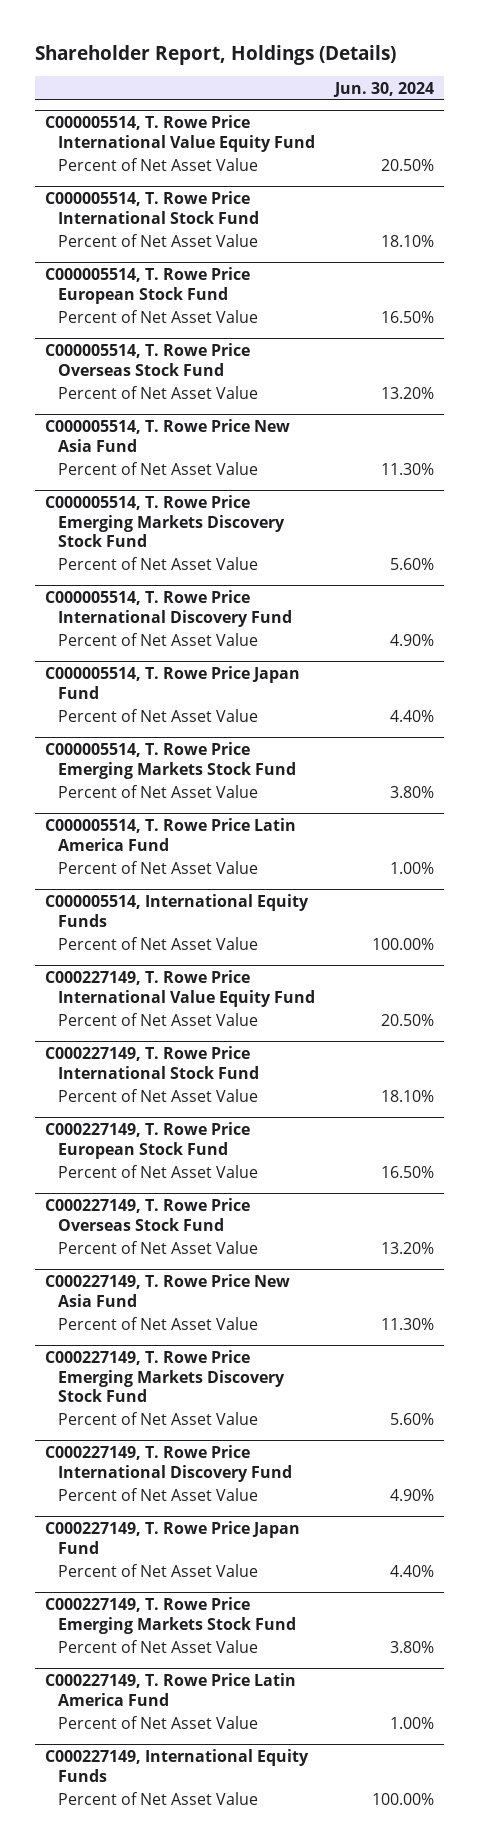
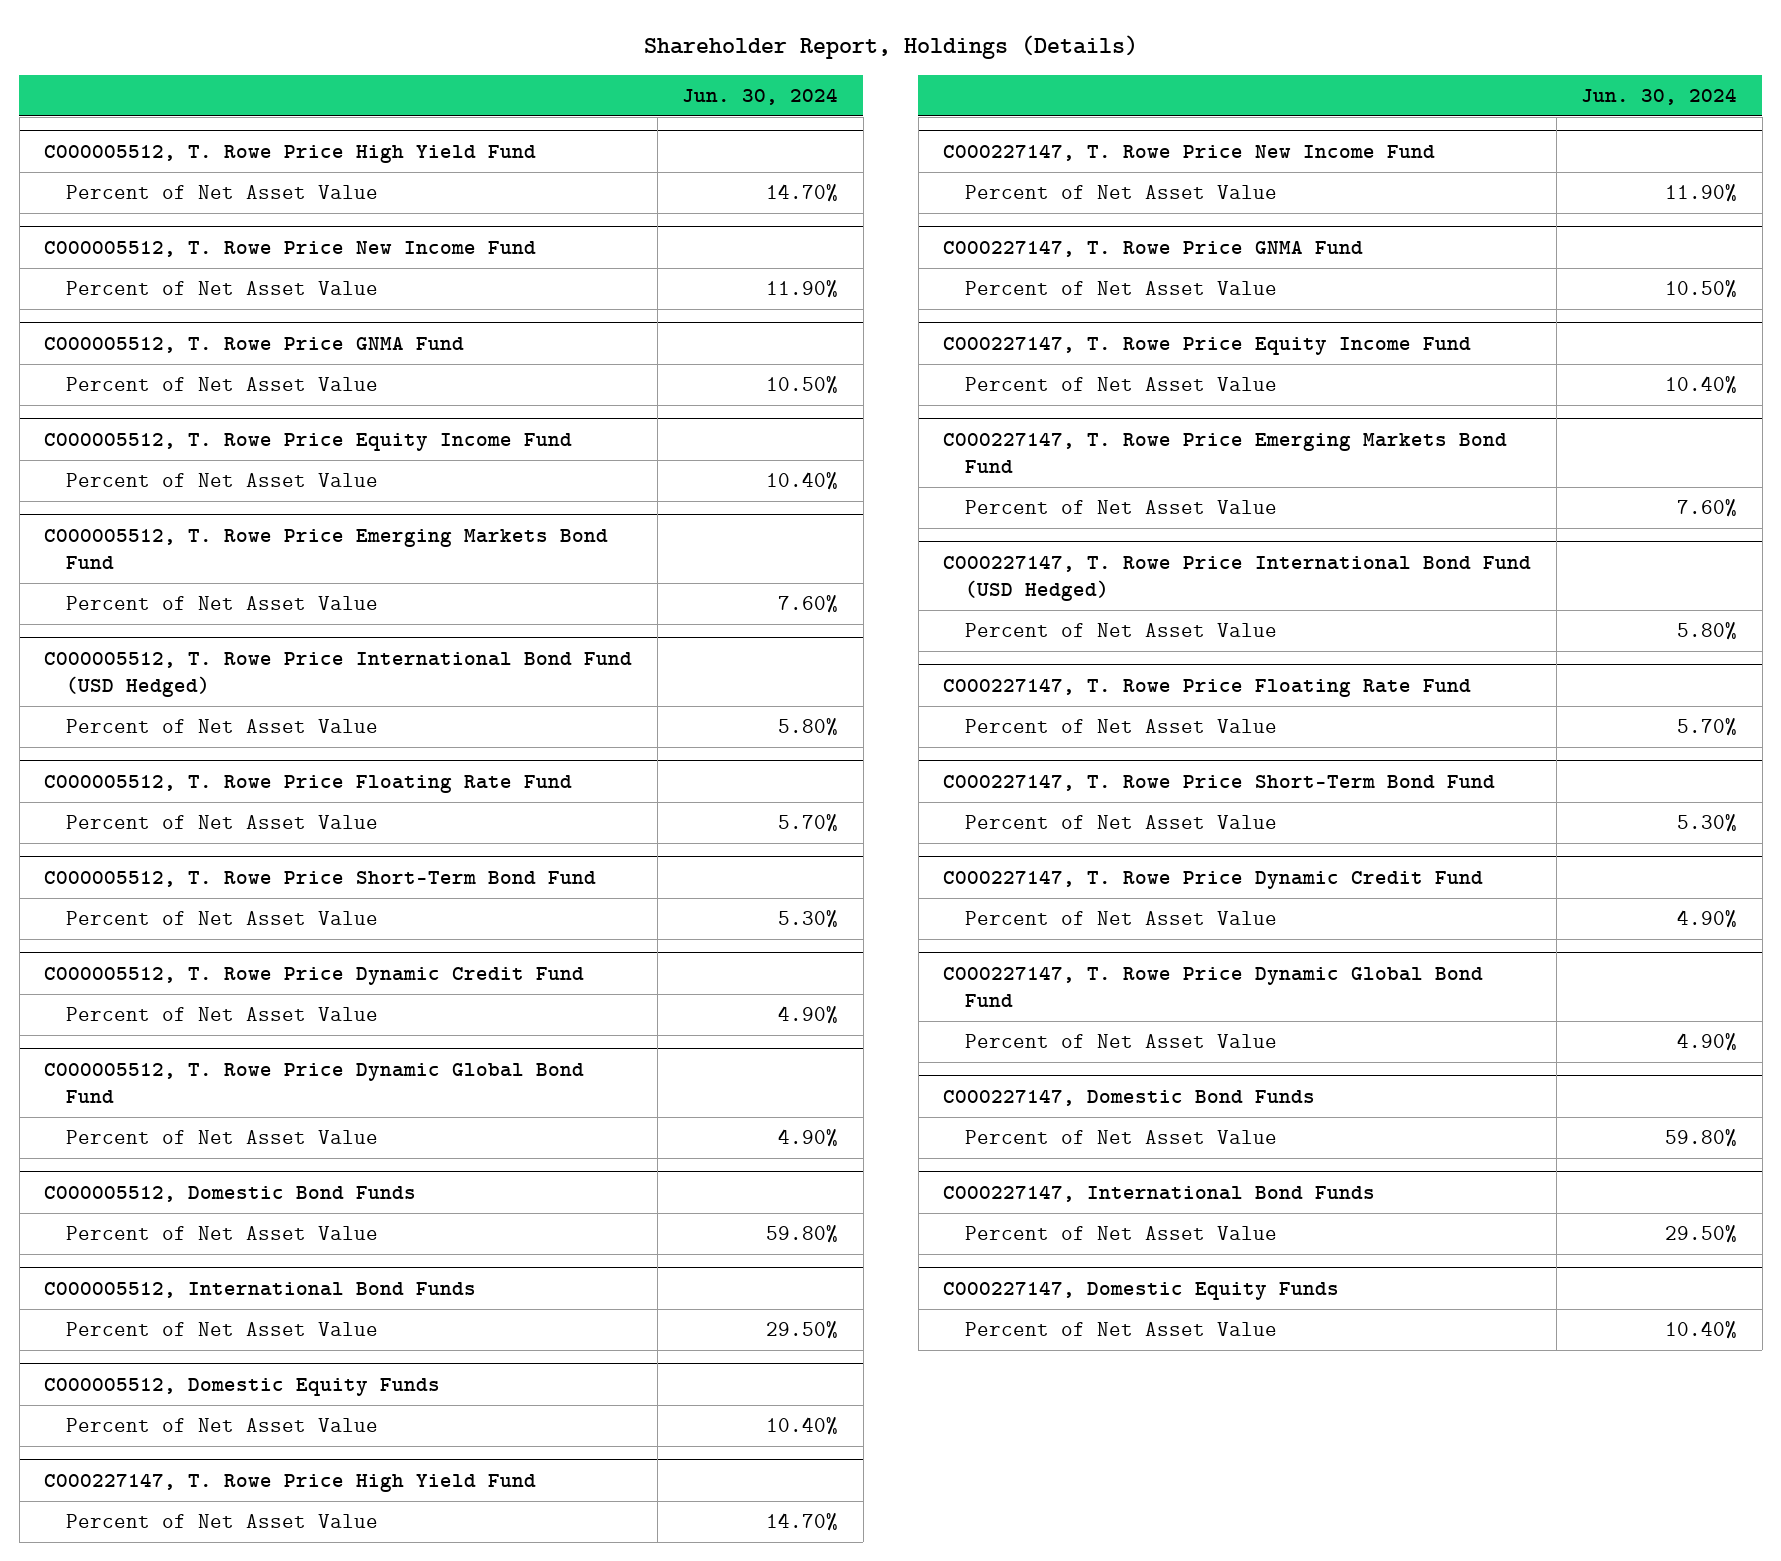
- C000005514, T. Rowe Price International Value Equity Fund
- Percent of Net Asset Value | 20.50%
- C000005514, T. Rowe Price International Stock Fund
- Percent of Net Asset Value | 18.10%
- C000005514, T. Rowe Price European Stock Fund
- Percent of Net Asset Value | 16.50%
- C000005514, T. Rowe Price Overseas Stock Fund
- Percent of Net Asset Value | 13.20%
- C000005514, T. Rowe Price New Asia Fund
- Percent of Net Asset Value | 11.30%
- C000005514, T. Rowe Price Emerging Markets Discovery Stock Fund
- Percent of Net Asset Value | 5.60%
- C000005514, T. Rowe Price International Discovery Fund
+ C000005512, T. Rowe Price High Yield Fund
+ Percent of Net Asset Value | 14.70%
+ C000005512, T. Rowe Price New Income Fund
+ Percent of Net Asset Value | 11.90%
+ C000005512, T. Rowe Price GNMA Fund
+ Percent of Net Asset Value | 10.50%
+ C000005512, T. Rowe Price Equity Income Fund
+ Percent of Net Asset Value | 10.40%
+ C000005512, T. Rowe Price Emerging Markets Bond Fund
+ Percent of Net Asset Value | 7.60%
+ C000005512, T. Rowe Price International Bond Fund (USD Hedged)
+ Percent of Net Asset Value | 5.80%
+ C000005512, T. Rowe Price Floating Rate Fund
+ Percent of Net Asset Value | 5.70%
+ C000005512, T. Rowe Price Short-Term Bond Fund
+ Percent of Net Asset Value | 5.30%
+ C000005512, T. Rowe Price Dynamic Credit Fund
- C000005514, T. Rowe Price Japan Fund
- Percent of Net Asset Value | 4.40%
- C000005514, T. Rowe Price Emerging Markets Stock Fund
- Percent of Net Asset Value | 3.80%
- C000005514, T. Rowe Price Latin America Fund
- Percent of Net Asset Value | 1.00%
- C000005514, International Equity Funds
- Percent of Net Asset Value | 100.00%
- C000227149, T. Rowe Price International Value Equity Fund
- Percent of Net Asset Value | 20.50%
- C000227149, T. Rowe Price International Stock Fund
- Percent of Net Asset Value | 18.10%
- C000227149, T. Rowe Price European Stock Fund
- Percent of Net Asset Value | 16.50%
- C000227149, T. Rowe Price Overseas Stock Fund
- Percent of Net Asset Value | 13.20%
- C000227149, T. Rowe Price New Asia Fund
- Percent of Net Asset Value | 11.30%
- C000227149, T. Rowe Price Emerging Markets Discovery Stock Fund
- Percent of Net Asset Value | 5.60%
- C000227149, T. Rowe Price International Discovery Fund
+ C000005512, T. Rowe Price Dynamic Global Bond Fund
- C000227149, T. Rowe Price Japan Fund
- Percent of Net Asset Value | 4.40%
- C000227149, T. Rowe Price Emerging Markets Stock Fund
- Percent of Net Asset Value | 3.80%
- C000227149, T. Rowe Price Latin America Fund
- Percent of Net Asset Value | 1.00%
- C000227149, International Equity Funds
- Percent of Net Asset Value | 100.00%
+ C000005512, Domestic Bond Funds
+ Percent of Net Asset Value | 59.80%
+ C000005512, International Bond Funds
+ Percent of Net Asset Value | 29.50%
+ C000005512, Domestic Equity Funds
+ Percent of Net Asset Value | 10.40%
+ C000227147, T. Rowe Price High Yield Fund
+ Percent of Net Asset Value | 14.70%
+ C000227147, T. Rowe Price New Income Fund
+ Percent of Net Asset Value | 11.90%
+ C000227147, T. Rowe Price GNMA Fund
+ Percent of Net Asset Value | 10.50%
+ C000227147, T. Rowe Price Equity Income Fund
+ Percent of Net Asset Value | 10.40%
+ C000227147, T. Rowe Price Emerging Markets Bond Fund
+ Percent of Net Asset Value | 7.60%
+ C000227147, T. Rowe Price International Bond Fund (USD Hedged)
+ Percent of Net Asset Value | 5.80%
+ C000227147, T. Rowe Price Floating Rate Fund
+ Percent of Net Asset Value | 5.70%
+ C000227147, T. Rowe Price Short-Term Bond Fund
+ Percent of Net Asset Value | 5.30%
+ C000227147, T. Rowe Price Dynamic Credit Fund
+ Percent of Net Asset Value | 4.90%
+ C000227147, T. Rowe Price Dynamic Global Bond Fund
+ Percent of Net Asset Value | 4.90%
+ C000227147, Domestic Bond Funds
+ Percent of Net Asset Value | 59.80%
+ C000227147, International Bond Funds
+ Percent of Net Asset Value | 29.50%
+ C000227147, Domestic Equity Funds
+ Percent of Net Asset Value | 10.40%

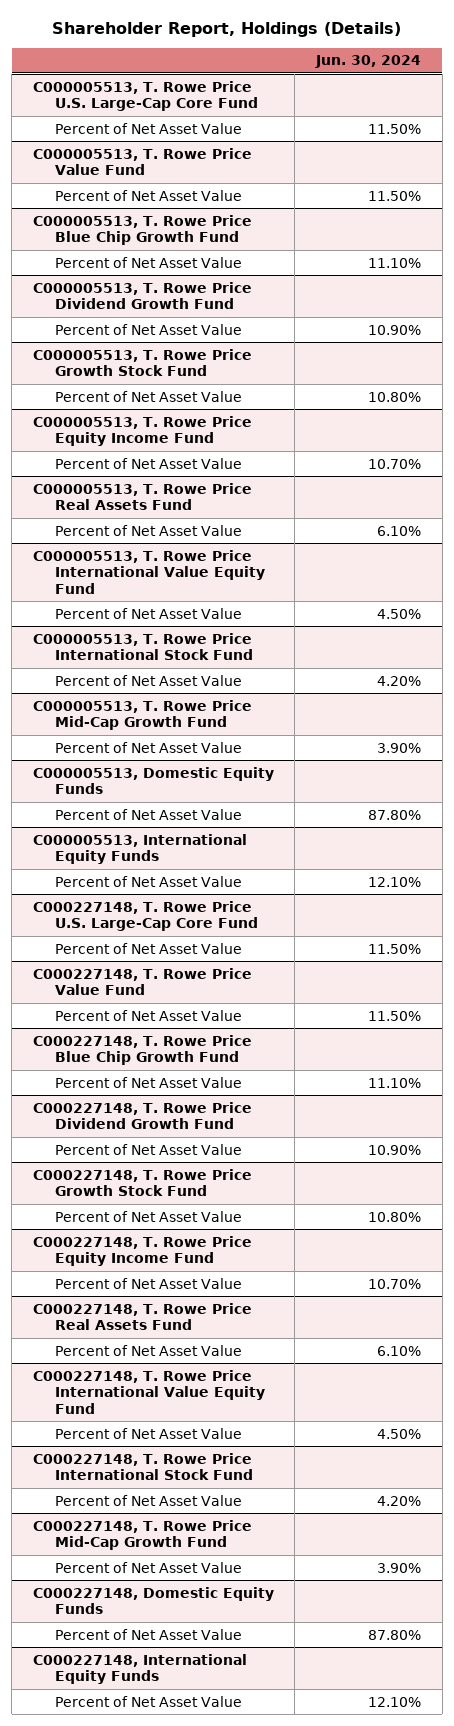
- C000005512, T. Rowe Price High Yield Fund
- Percent of Net Asset Value | 14.70%
- C000005512, T. Rowe Price New Income Fund
- Percent of Net Asset Value | 11.90%
- C000005512, T. Rowe Price GNMA Fund
- Percent of Net Asset Value | 10.50%
- C000005512, T. Rowe Price Equity Income Fund
- Percent of Net Asset Value | 10.40%
- C000005512, T. Rowe Price Emerging Markets Bond Fund
- Percent of Net Asset Value | 7.60%
- C000005512, T. Rowe Price International Bond Fund (USD Hedged)
- Percent of Net Asset Value | 5.80%
- C000005512, T. Rowe Price Floating Rate Fund
- Percent of Net Asset Value | 5.70%
- C000005512, T. Rowe Price Short-Term Bond Fund
- Percent of Net Asset Value | 5.30%
- C000005512, T. Rowe Price Dynamic Credit Fund
- Percent of Net Asset Value | 4.90%
- C000005512, T. Rowe Price Dynamic Global Bond Fund
- Percent of Net Asset Value | 4.90%
- C000005512, Domestic Bond Funds
- Percent of Net Asset Value | 59.80%
- C000005512, International Bond Funds
- Percent of Net Asset Value | 29.50%
- C000005512, Domestic Equity Funds
- Percent of Net Asset Value | 10.40%
- C000227147, T. Rowe Price High Yield Fund
- Percent of Net Asset Value | 14.70%
- C000227147, T. Rowe Price New Income Fund
- Percent of Net Asset Value | 11.90%
- C000227147, T. Rowe Price GNMA Fund
- Percent of Net Asset Value | 10.50%
- C000227147, T. Rowe Price Equity Income Fund
- Percent of Net Asset Value | 10.40%
- C000227147, T. Rowe Price Emerging Markets Bond Fund
- Percent of Net Asset Value | 7.60%
- C000227147, T. Rowe Price International Bond Fund (USD Hedged)
- Percent of Net Asset Value | 5.80%
- C000227147, T. Rowe Price Floating Rate Fund
- Percent of Net Asset Value | 5.70%
- C000227147, T. Rowe Price Short-Term Bond Fund
- Percent of Net Asset Value | 5.30%
- C000227147, T. Rowe Price Dynamic Credit Fund
- Percent of Net Asset Value | 4.90%
- C000227147, T. Rowe Price Dynamic Global Bond Fund
- Percent of Net Asset Value | 4.90%
- C000227147, Domestic Bond Funds
- Percent of Net Asset Value | 59.80%
- C000227147, International Bond Funds
- Percent of Net Asset Value | 29.50%
- C000227147, Domestic Equity Funds
- Percent of Net Asset Value | 10.40%
+ C000005513, T. Rowe Price U.S. Large-Cap Core Fund
+ Percent of Net Asset Value | 11.50%
+ C000005513, T. Rowe Price Value Fund
+ Percent of Net Asset Value | 11.50%
+ C000005513, T. Rowe Price Blue Chip Growth Fund
+ Percent of Net Asset Value | 11.10%
+ C000005513, T. Rowe Price Dividend Growth Fund
+ Percent of Net Asset Value | 10.90%
+ C000005513, T. Rowe Price Growth Stock Fund
+ Percent of Net Asset Value | 10.80%
+ C000005513, T. Rowe Price Equity Income Fund
+ Percent of Net Asset Value | 10.70%
+ C000005513, T. Rowe Price Real Assets Fund
+ Percent of Net Asset Value | 6.10%
+ C000005513, T. Rowe Price International Value Equity Fund
+ Percent of Net Asset Value | 4.50%
+ C000005513, T. Rowe Price International Stock Fund
+ Percent of Net Asset Value | 4.20%
+ C000005513, T. Rowe Price Mid-Cap Growth Fund
+ Percent of Net Asset Value | 3.90%
+ C000005513, Domestic Equity Funds
+ Percent of Net Asset Value | 87.80%
+ C000005513, International Equity Funds
+ Percent of Net Asset Value | 12.10%
+ C000227148, T. Rowe Price U.S. Large-Cap Core Fund
+ Percent of Net Asset Value | 11.50%
+ C000227148, T. Rowe Price Value Fund
+ Percent of Net Asset Value | 11.50%
+ C000227148, T. Rowe Price Blue Chip Growth Fund
+ Percent of Net Asset Value | 11.10%
+ C000227148, T. Rowe Price Dividend Growth Fund
+ Percent of Net Asset Value | 10.90%
+ C000227148, T. Rowe Price Growth Stock Fund
+ Percent of Net Asset Value | 10.80%
+ C000227148, T. Rowe Price Equity Income Fund
+ Percent of Net Asset Value | 10.70%
+ C000227148, T. Rowe Price Real Assets Fund
+ Percent of Net Asset Value | 6.10%
+ C000227148, T. Rowe Price International Value Equity Fund
+ Percent of Net Asset Value | 4.50%
+ C000227148, T. Rowe Price International Stock Fund
+ Percent of Net Asset Value | 4.20%
+ C000227148, T. Rowe Price Mid-Cap Growth Fund
+ Percent of Net Asset Value | 3.90%
+ C000227148, Domestic Equity Funds
+ Percent of Net Asset Value | 87.80%
+ C000227148, International Equity Funds
+ Percent of Net Asset Value | 12.10%

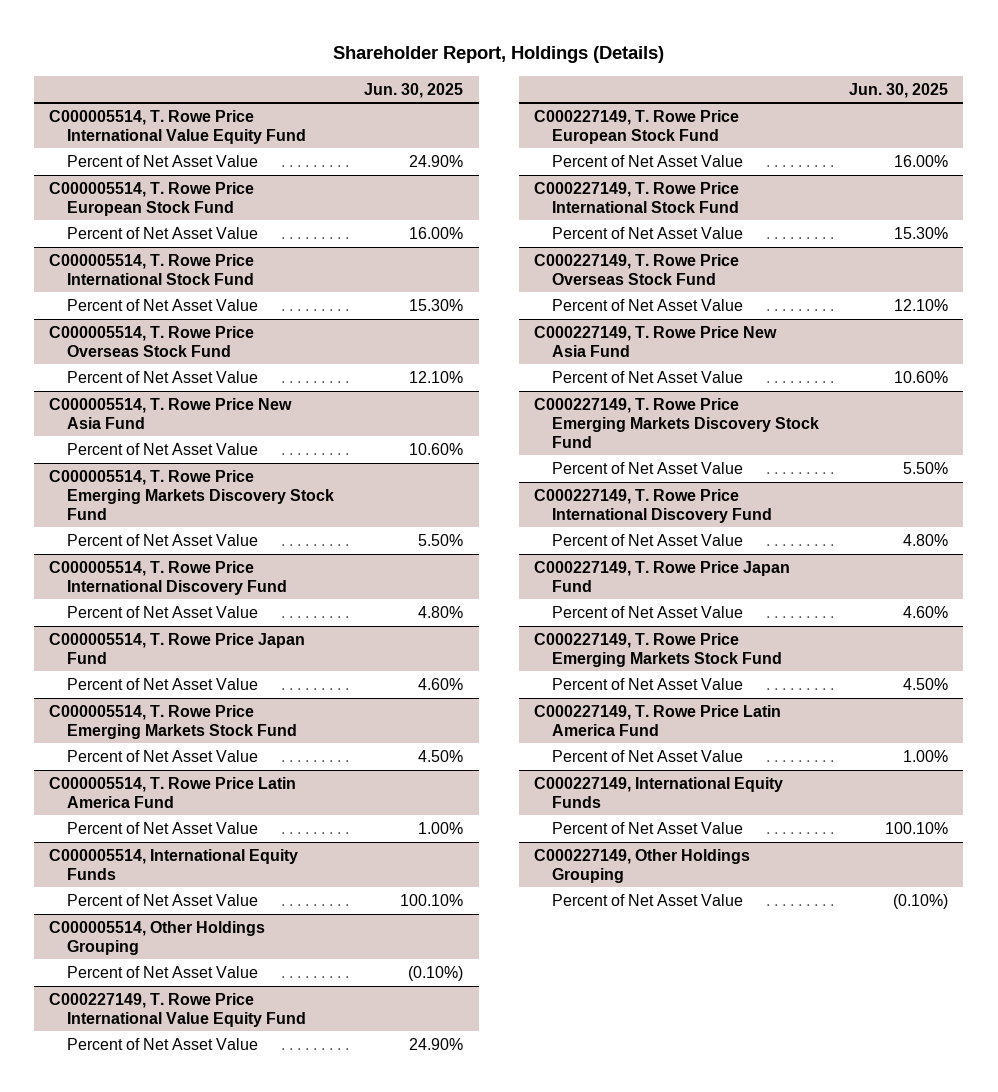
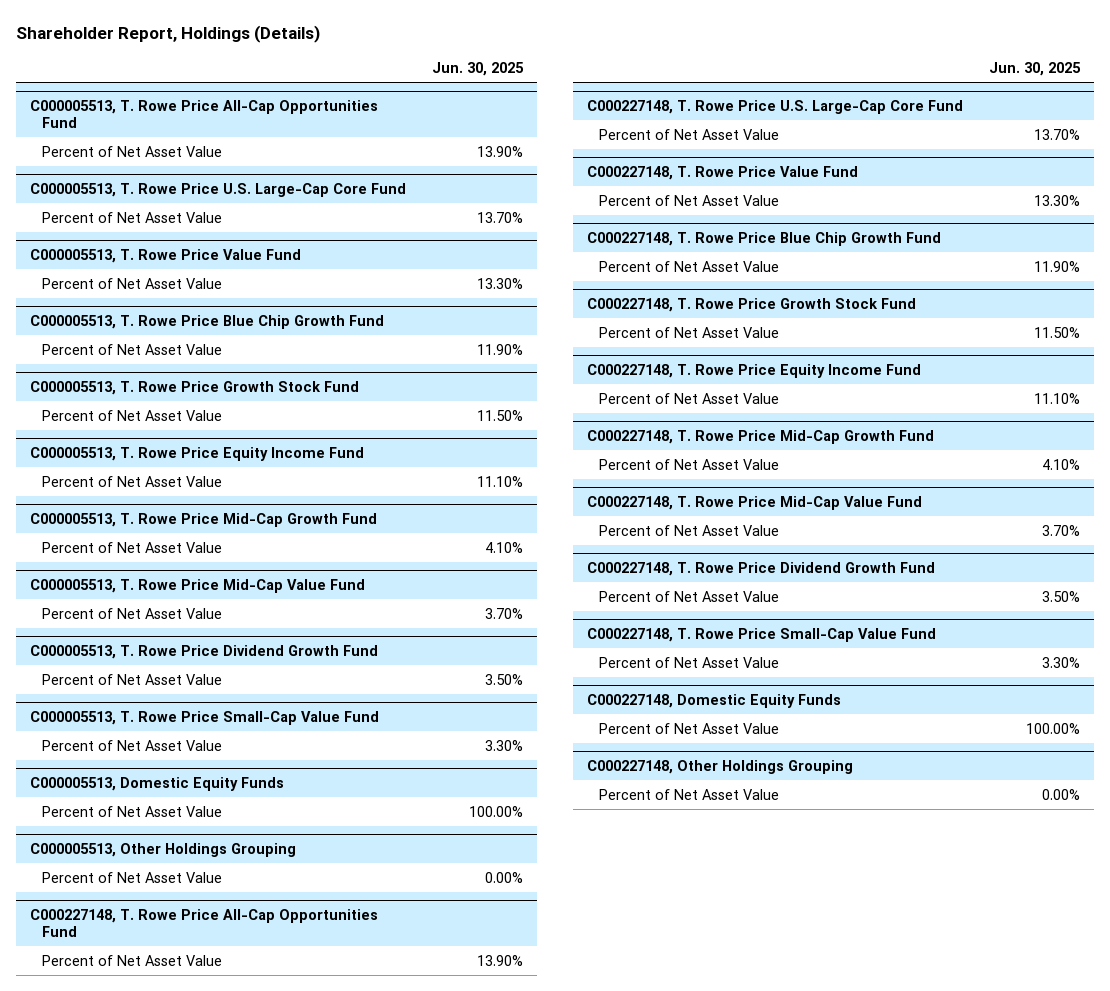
- C000005514, T. Rowe Price International Value Equity Fund
- Percent of Net Asset Value | 24.90%
- C000005514, T. Rowe Price European Stock Fund
- Percent of Net Asset Value | 16.00%
- C000005514, T. Rowe Price International Stock Fund
- Percent of Net Asset Value | 15.30%
- C000005514, T. Rowe Price Overseas Stock Fund
- Percent of Net Asset Value | 12.10%
- C000005514, T. Rowe Price New Asia Fund
- Percent of Net Asset Value | 10.60%
- C000005514, T. Rowe Price Emerging Markets Discovery Stock Fund
- Percent of Net Asset Value | 5.50%
- C000005514, T. Rowe Price International Discovery Fund
- Percent of Net Asset Value | 4.80%
- C000005514, T. Rowe Price Japan Fund
- Percent of Net Asset Value | 4.60%
- C000005514, T. Rowe Price Emerging Markets Stock Fund
- Percent of Net Asset Value | 4.50%
- C000005514, T. Rowe Price Latin America Fund
- Percent of Net Asset Value | 1.00%
- C000005514, International Equity Funds
- Percent of Net Asset Value | 100.10%
- C000005514, Other Holdings Grouping
- Percent of Net Asset Value | (0.10%)
- C000227149, T. Rowe Price International Value Equity Fund
- Percent of Net Asset Value | 24.90%
- C000227149, T. Rowe Price European Stock Fund
- Percent of Net Asset Value | 16.00%
- C000227149, T. Rowe Price International Stock Fund
- Percent of Net Asset Value | 15.30%
- C000227149, T. Rowe Price Overseas Stock Fund
- Percent of Net Asset Value | 12.10%
- C000227149, T. Rowe Price New Asia Fund
- Percent of Net Asset Value | 10.60%
- C000227149, T. Rowe Price Emerging Markets Discovery Stock Fund
- Percent of Net Asset Value | 5.50%
- C000227149, T. Rowe Price International Discovery Fund
- Percent of Net Asset Value | 4.80%
- C000227149, T. Rowe Price Japan Fund
- Percent of Net Asset Value | 4.60%
- C000227149, T. Rowe Price Emerging Markets Stock Fund
- Percent of Net Asset Value | 4.50%
- C000227149, T. Rowe Price Latin America Fund
- Percent of Net Asset Value | 1.00%
- C000227149, International Equity Funds
- Percent of Net Asset Value | 100.10%
- C000227149, Other Holdings Grouping
- Percent of Net Asset Value | (0.10%)
+ C000005513, T. Rowe Price All-Cap Opportunities Fund
+ Percent of Net Asset Value | 13.90%
+ C000005513, T. Rowe Price U.S. Large-Cap Core Fund
+ Percent of Net Asset Value | 13.70%
+ C000005513, T. Rowe Price Value Fund
+ Percent of Net Asset Value | 13.30%
+ C000005513, T. Rowe Price Blue Chip Growth Fund
+ Percent of Net Asset Value | 11.90%
+ C000005513, T. Rowe Price Growth Stock Fund
+ Percent of Net Asset Value | 11.50%
+ C000005513, T. Rowe Price Equity Income Fund
+ Percent of Net Asset Value | 11.10%
+ C000005513, T. Rowe Price Mid-Cap Growth Fund
+ Percent of Net Asset Value | 4.10%
+ C000005513, T. Rowe Price Mid-Cap Value Fund
+ Percent of Net Asset Value | 3.70%
+ C000005513, T. Rowe Price Dividend Growth Fund
+ Percent of Net Asset Value | 3.50%
+ C000005513, T. Rowe Price Small-Cap Value Fund
+ Percent of Net Asset Value | 3.30%
+ C000005513, Domestic Equity Funds
+ Percent of Net Asset Value | 100.00%
+ C000005513, Other Holdings Grouping
+ Percent of Net Asset Value | 0.00%
+ C000227148, T. Rowe Price All-Cap Opportunities Fund
+ Percent of Net Asset Value | 13.90%
+ C000227148, T. Rowe Price U.S. Large-Cap Core Fund
+ Percent of Net Asset Value | 13.70%
+ C000227148, T. Rowe Price Value Fund
+ Percent of Net Asset Value | 13.30%
+ C000227148, T. Rowe Price Blue Chip Growth Fund
+ Percent of Net Asset Value | 11.90%
+ C000227148, T. Rowe Price Growth Stock Fund
+ Percent of Net Asset Value | 11.50%
+ C000227148, T. Rowe Price Equity Income Fund
+ Percent of Net Asset Value | 11.10%
+ C000227148, T. Rowe Price Mid-Cap Growth Fund
+ Percent of Net Asset Value | 4.10%
+ C000227148, T. Rowe Price Mid-Cap Value Fund
+ Percent of Net Asset Value | 3.70%
+ C000227148, T. Rowe Price Dividend Growth Fund
+ Percent of Net Asset Value | 3.50%
+ C000227148, T. Rowe Price Small-Cap Value Fund
+ Percent of Net Asset Value | 3.30%
+ C000227148, Domestic Equity Funds
+ Percent of Net Asset Value | 100.00%
+ C000227148, Other Holdings Grouping
+ Percent of Net Asset Value | 0.00%

